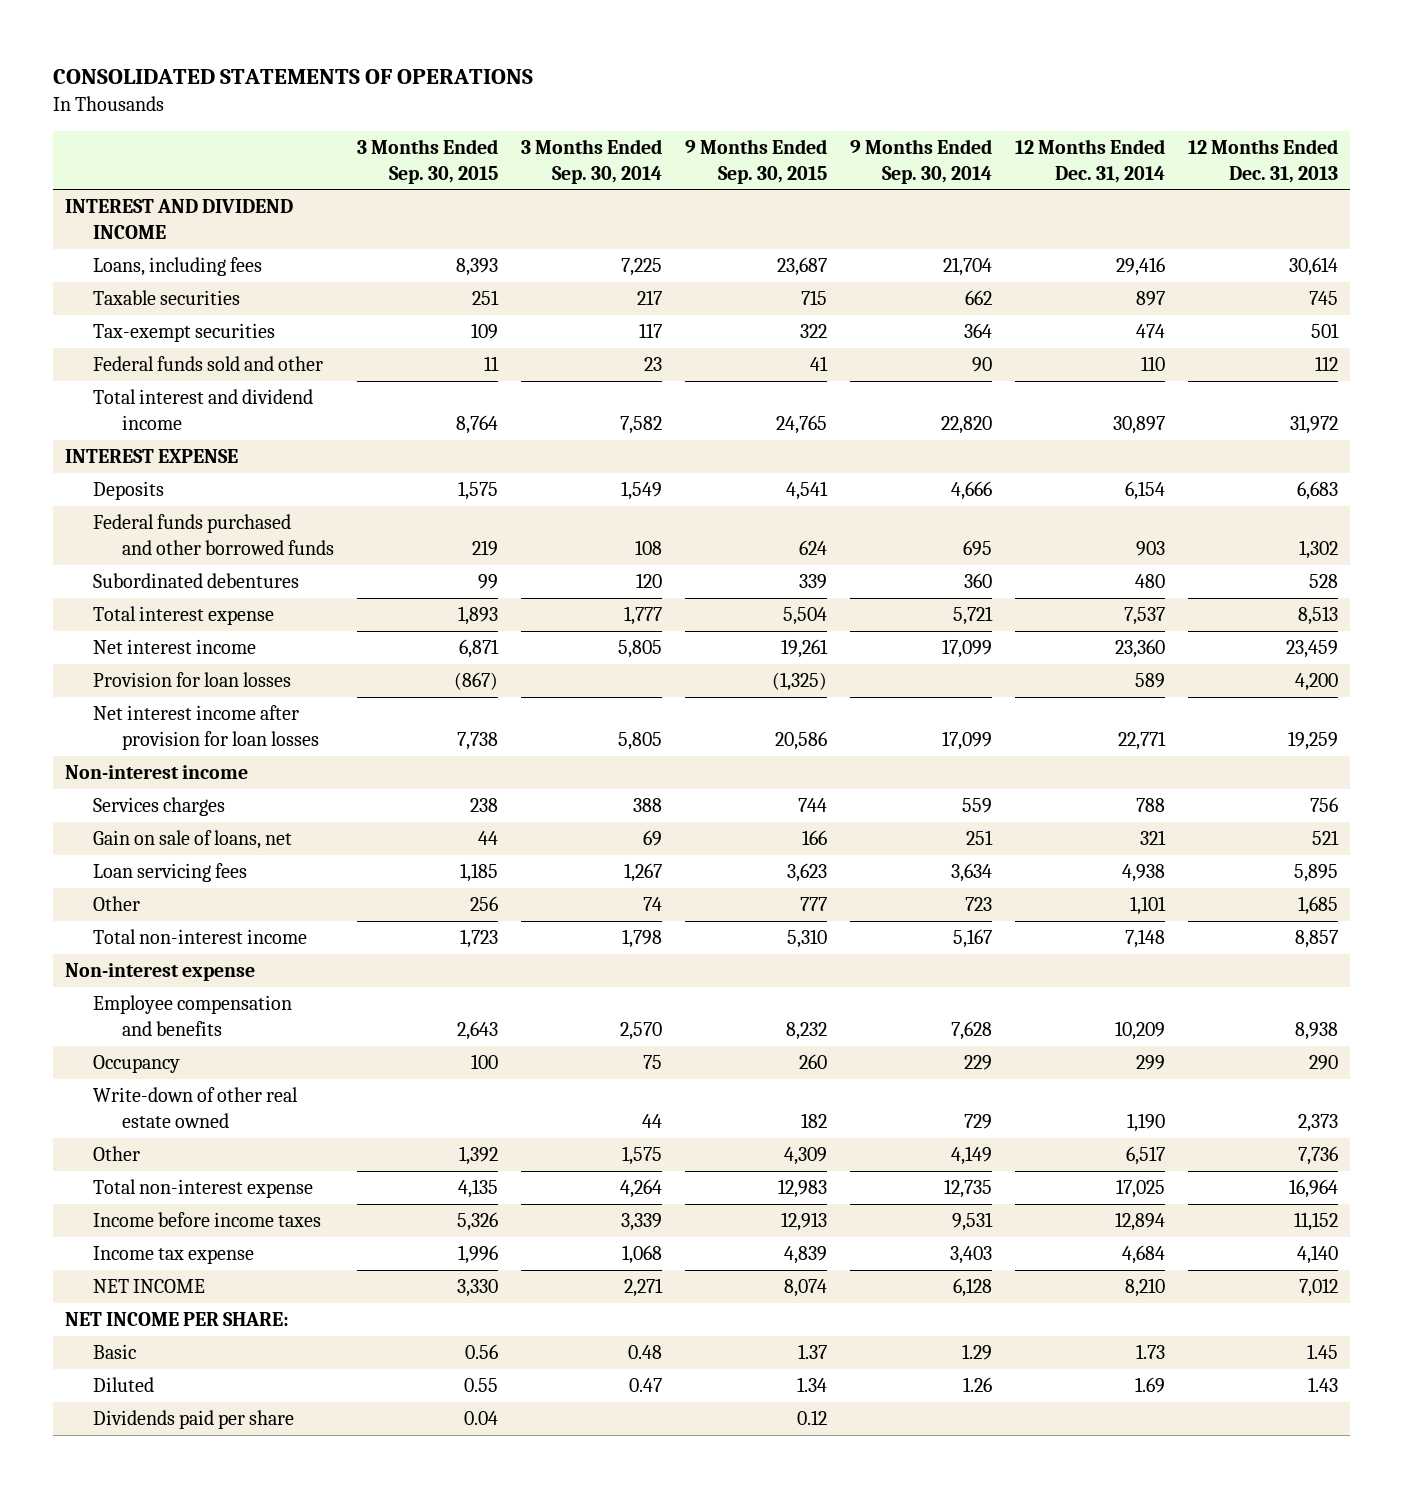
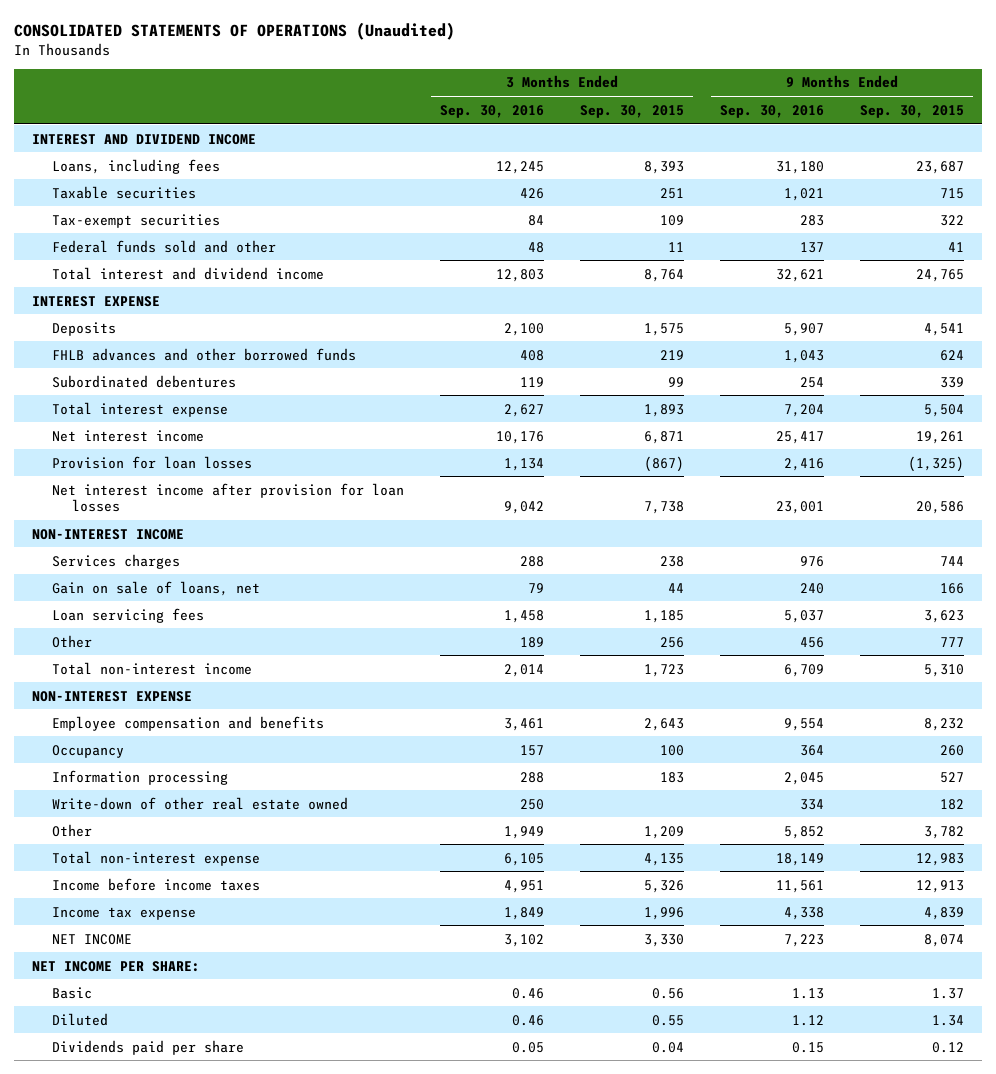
- CONSOLIDATED STATEMENTS OF OPERATIONS
+ CONSOLIDATED STATEMENTS OF OPERATIONS (Unaudited)
- | 3 Months Ended Sep. 30, 2015 | 3 Months Ended Sep. 30, 2014 | 9 Months Ended Sep. 30, 2015 | 9 Months Ended Sep. 30, 2014 | 12 Months Ended Dec. 31, 2014 | 12 Months Ended Dec. 31, 2013
+ | 3 Months Ended Sep. 30, 2016 | 3 Months Ended Sep. 30, 2015 | 9 Months Ended Sep. 30, 2016 | 9 Months Ended Sep. 30, 2015
- Federal funds purchased and other borrowed funds | 219 | 108 | 624 | 695 | 903 | 1,302
+ FHLB advances and other borrowed funds | 408 | 219 | 1,043 | 624
- Non-interest income
+ NON-INTEREST INCOME
- Non-interest expense
+ NON-INTEREST EXPENSE
+ Information processing | 288 | 183 | 2,045 | 527
- Other | 1,392 | 1,575 | 4,309 | 4,149 | 6,517 | 7,736
+ Other | 1,949 | 1,209 | 5,852 | 3,782

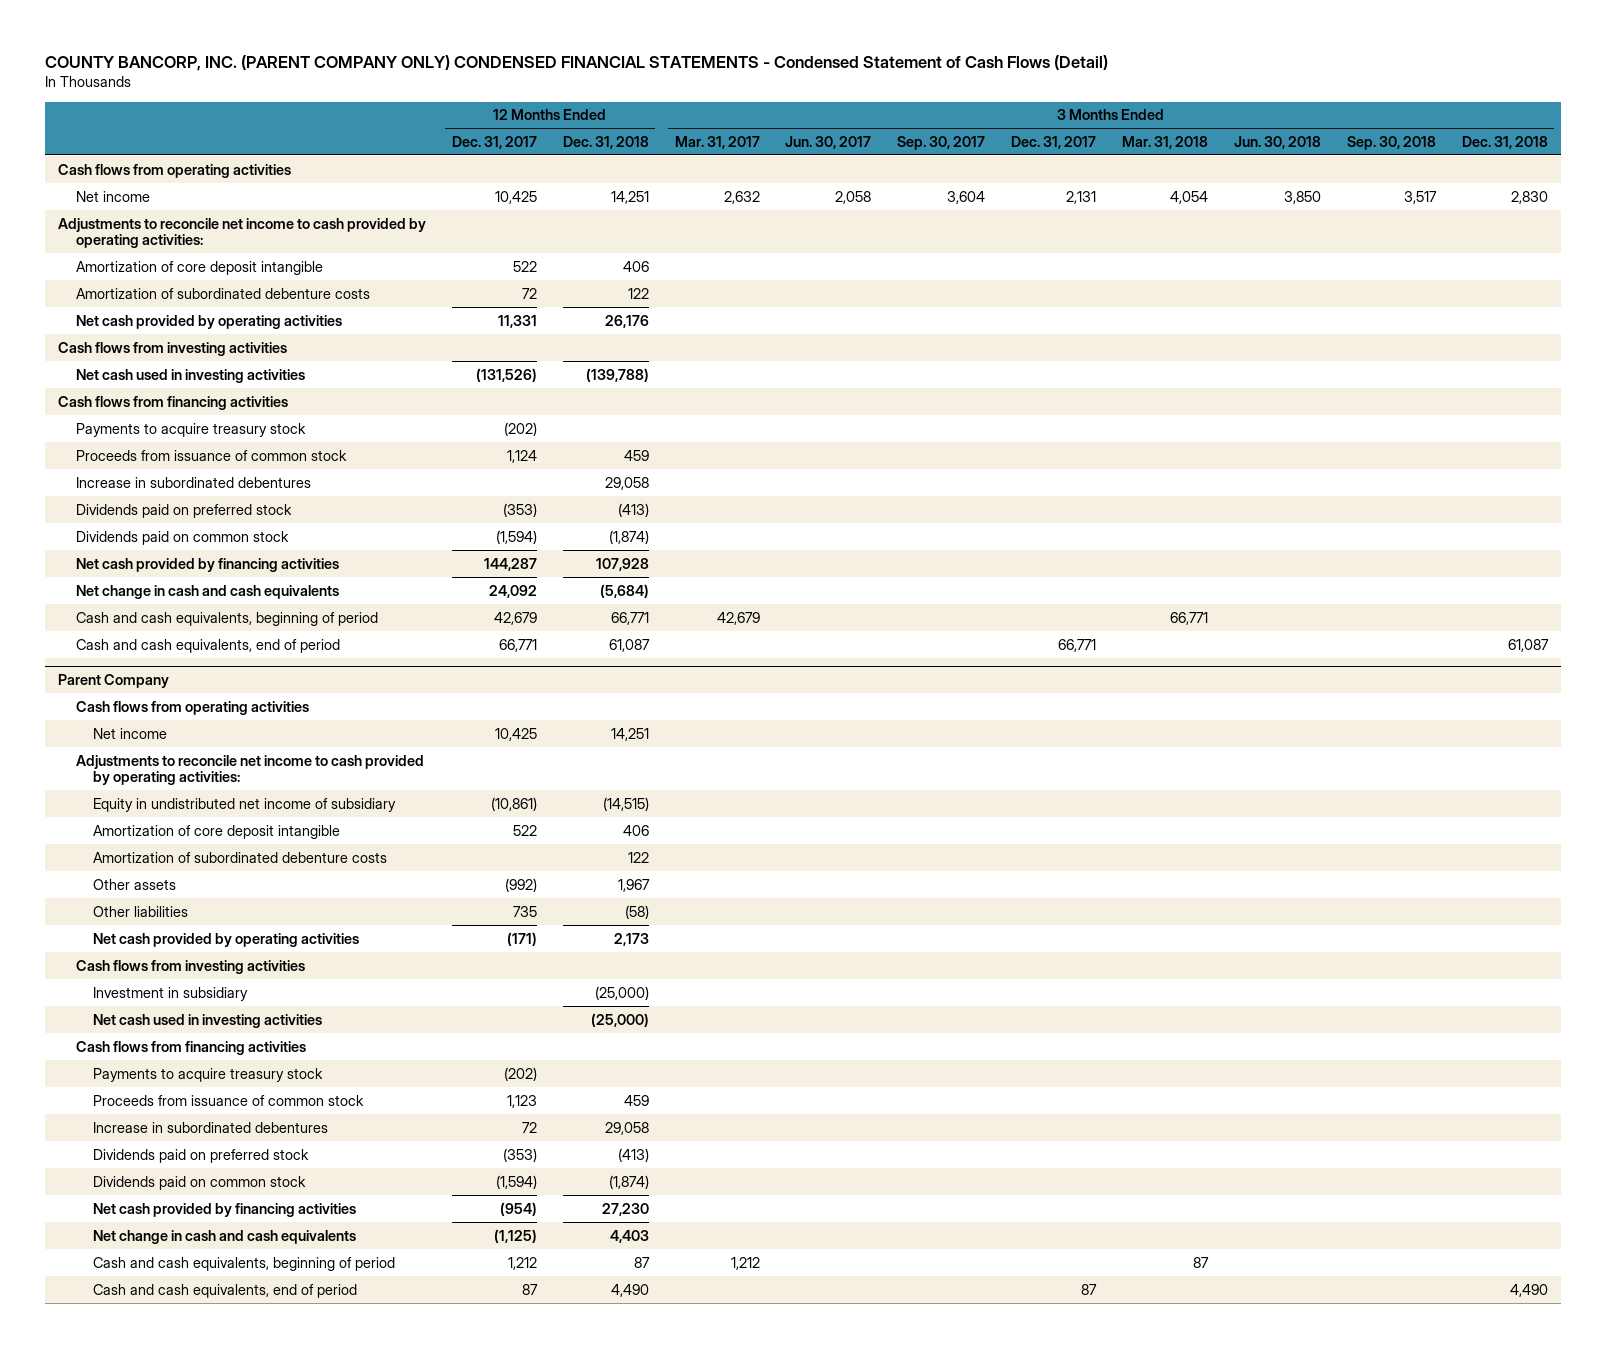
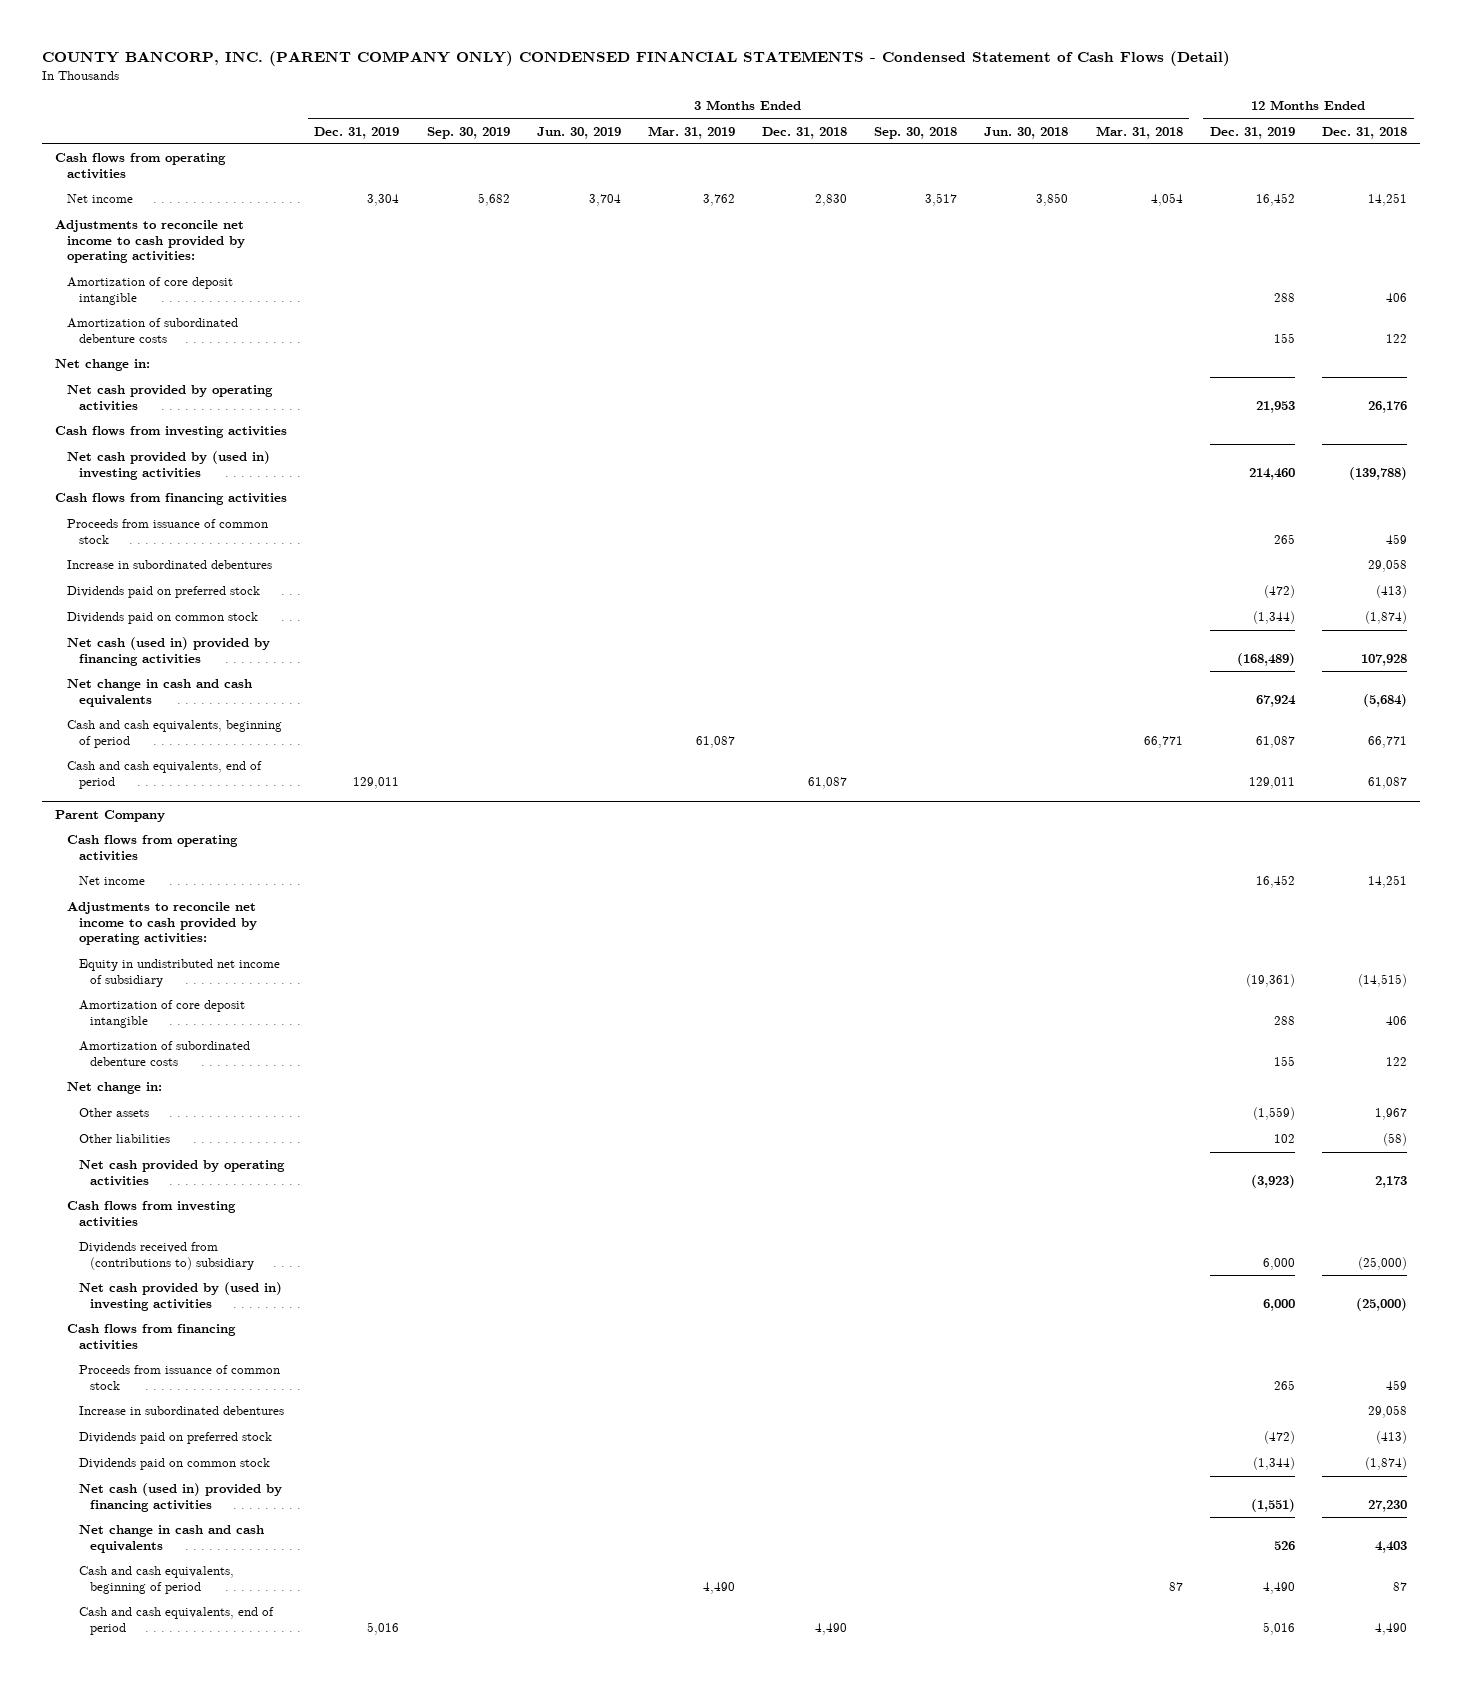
- | 12 Months Ended Dec. 31, 2017 | 12 Months Ended Dec. 31, 2018 | 3 Months Ended Mar. 31, 2017 | 3 Months Ended Jun. 30, 2017 | 3 Months Ended Sep. 30, 2017 | 3 Months Ended Dec. 31, 2017 | 3 Months Ended Mar. 31, 2018 | 3 Months Ended Jun. 30, 2018 | 3 Months Ended Sep. 30, 2018 | 3 Months Ended Dec. 31, 2018
+ | 3 Months Ended Dec. 31, 2019 | 3 Months Ended Sep. 30, 2019 | 3 Months Ended Jun. 30, 2019 | 3 Months Ended Mar. 31, 2019 | 3 Months Ended Dec. 31, 2018 | 3 Months Ended Sep. 30, 2018 | 3 Months Ended Jun. 30, 2018 | 3 Months Ended Mar. 31, 2018 | 12 Months Ended Dec. 31, 2019 | 12 Months Ended Dec. 31, 2018
+ Net change in:
- Net cash used in investing activities | (131,526) | (139,788) | | | | | | | |
+ Net cash provided by (used in) investing activities | | | | | | | | | 214,460 | (139,788)
- Payments to acquire treasury stock | (202) | | | | | | | | |
- Net cash provided by financing activities | 144,287 | 107,928 | | | | | | | |
+ Net cash (used in) provided by financing activities | | | | | | | | | (168,489) | 107,928
@ Parent Company
+ Net change in:
- Investment in subsidiary | | (25,000) | | | | | | | |
- Net cash used in investing activities | | (25,000) | | | | | | | |
+ Dividends received from (contributions to) subsidiary | | | | | | | | | 6,000 | (25,000)
+ Net cash provided by (used in) investing activities | | | | | | | | | 6,000 | (25,000)
- Payments to acquire treasury stock | (202) | | | | | | | | |
- Net cash provided by financing activities | (954) | 27,230 | | | | | | | |
+ Net cash (used in) provided by financing activities | | | | | | | | | (1,551) | 27,230

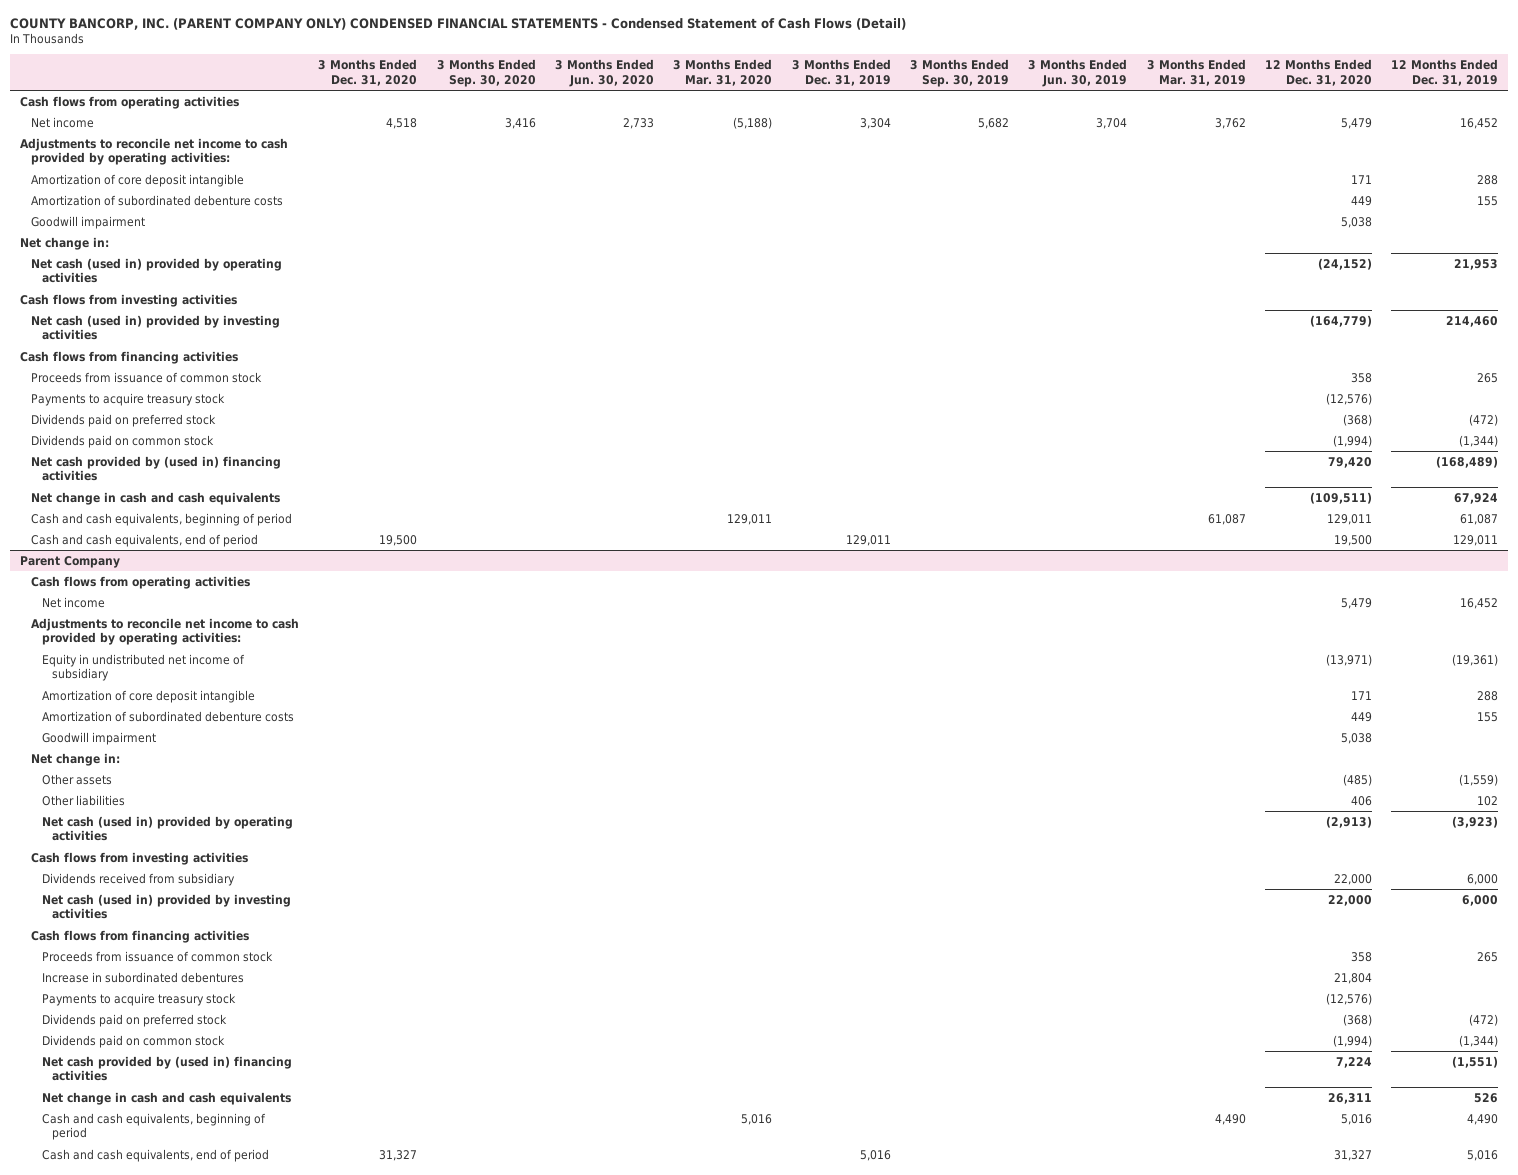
- | 3 Months Ended Dec. 31, 2019 | 3 Months Ended Sep. 30, 2019 | 3 Months Ended Jun. 30, 2019 | 3 Months Ended Mar. 31, 2019 | 3 Months Ended Dec. 31, 2018 | 3 Months Ended Sep. 30, 2018 | 3 Months Ended Jun. 30, 2018 | 3 Months Ended Mar. 31, 2018 | 12 Months Ended Dec. 31, 2019 | 12 Months Ended Dec. 31, 2018
+ | 3 Months Ended Dec. 31, 2020 | 3 Months Ended Sep. 30, 2020 | 3 Months Ended Jun. 30, 2020 | 3 Months Ended Mar. 31, 2020 | 3 Months Ended Dec. 31, 2019 | 3 Months Ended Sep. 30, 2019 | 3 Months Ended Jun. 30, 2019 | 3 Months Ended Mar. 31, 2019 | 12 Months Ended Dec. 31, 2020 | 12 Months Ended Dec. 31, 2019
+ Goodwill impairment | | | | | | | | | 5,038 |
- Net cash provided by operating activities | | | | | | | | | 21,953 | 26,176
+ Net cash (used in) provided by operating activities | | | | | | | | | (24,152) | 21,953
- Net cash provided by (used in) investing activities | | | | | | | | | 214,460 | (139,788)
+ Net cash (used in) provided by investing activities | | | | | | | | | (164,779) | 214,460
- Increase in subordinated debentures | | | | | | | | | | 29,058
+ Payments to acquire treasury stock | | | | | | | | | (12,576) |
- Net cash (used in) provided by financing activities | | | | | | | | | (168,489) | 107,928
+ Net cash provided by (used in) financing activities | | | | | | | | | 79,420 | (168,489)
@ Parent Company
+ Goodwill impairment | | | | | | | | | 5,038 |
- Net cash provided by operating activities | | | | | | | | | (3,923) | 2,173
+ Net cash (used in) provided by operating activities | | | | | | | | | (2,913) | (3,923)
- Dividends received from (contributions to) subsidiary | | | | | | | | | 6,000 | (25,000)
- Net cash provided by (used in) investing activities | | | | | | | | | 6,000 | (25,000)
+ Dividends received from subsidiary | | | | | | | | | 22,000 | 6,000
+ Net cash (used in) provided by investing activities | | | | | | | | | 22,000 | 6,000
+ Payments to acquire treasury stock | | | | | | | | | (12,576) |
- Net cash (used in) provided by financing activities | | | | | | | | | (1,551) | 27,230
+ Net cash provided by (used in) financing activities | | | | | | | | | 7,224 | (1,551)

